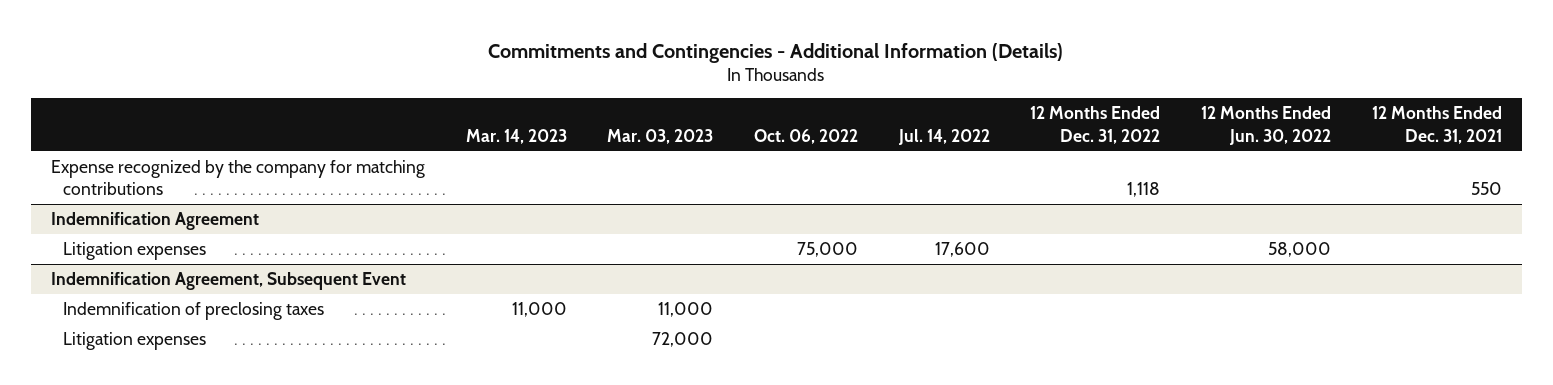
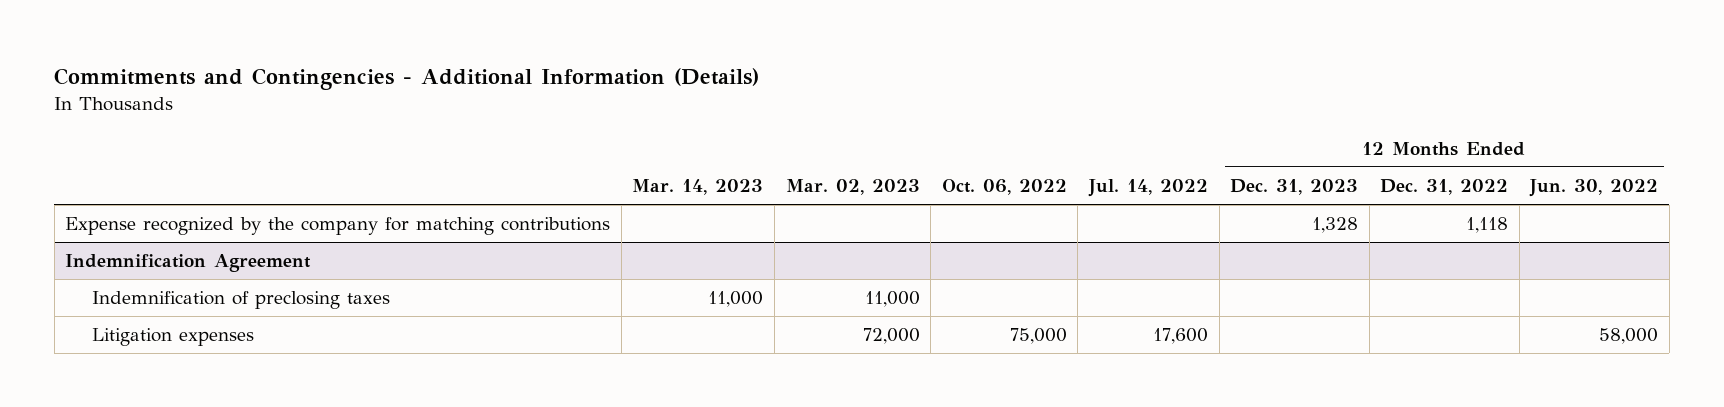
- | Mar. 14, 2023 | Mar. 03, 2023 | Oct. 06, 2022 | Jul. 14, 2022 | 12 Months Ended Dec. 31, 2022 | 12 Months Ended Jun. 30, 2022 | 12 Months Ended Dec. 31, 2021
+ | Mar. 14, 2023 | Mar. 02, 2023 | Oct. 06, 2022 | Jul. 14, 2022 | 12 Months Ended Dec. 31, 2023 | 12 Months Ended Dec. 31, 2022 | 12 Months Ended Jun. 30, 2022
@ Indemnification Agreement
+ Indemnification of preclosing taxes | 11,000 | 11,000 | | | | |
- Indemnification Agreement, Subsequent Event
- Indemnification of preclosing taxes | 11,000 | 11,000 | | | | |
- Litigation expenses | | 72,000 | | | | |

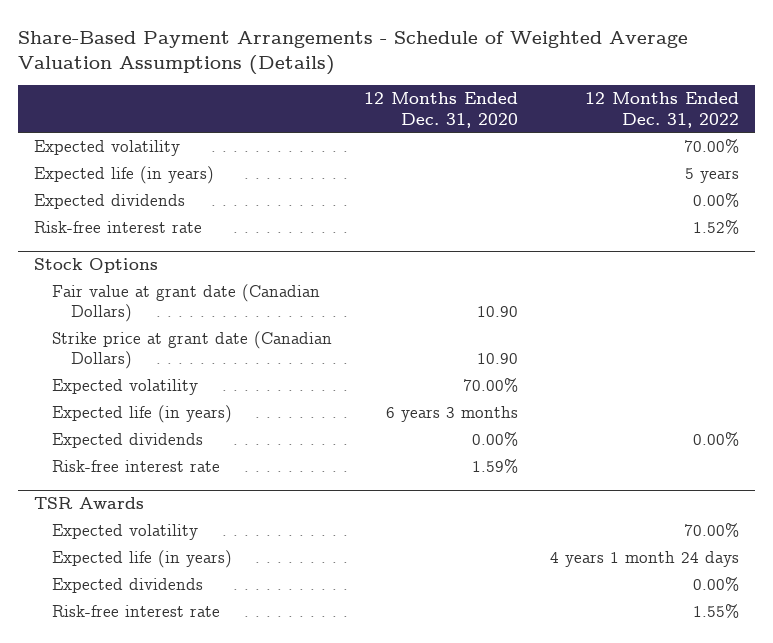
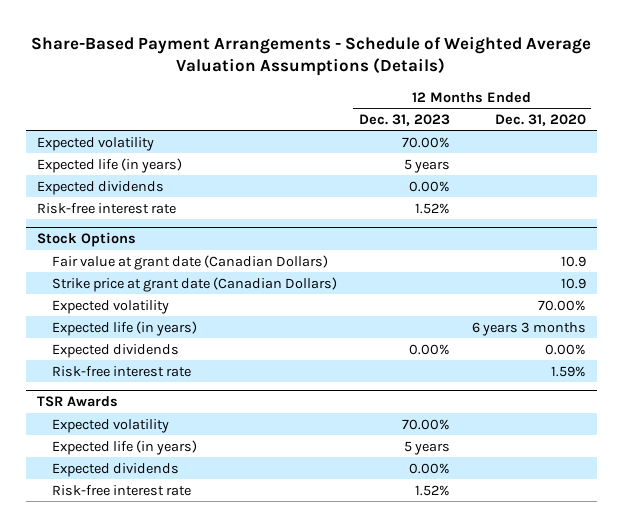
- | 12 Months Ended Dec. 31, 2020 | 12 Months Ended Dec. 31, 2022
+ | 12 Months Ended Dec. 31, 2023 | 12 Months Ended Dec. 31, 2020
@ Stock Options
- Fair value at grant date (Canadian Dollars) | 10.90 |
- Strike price at grant date (Canadian Dollars) | 10.90 |
+ Fair value at grant date (Canadian Dollars) | | 10.9
+ Strike price at grant date (Canadian Dollars) | | 10.9

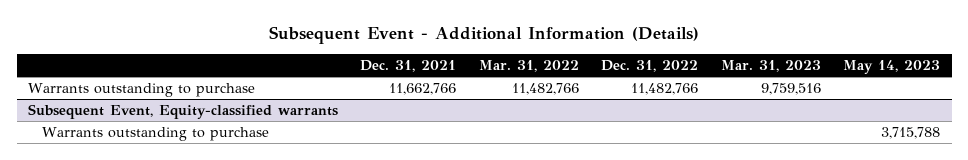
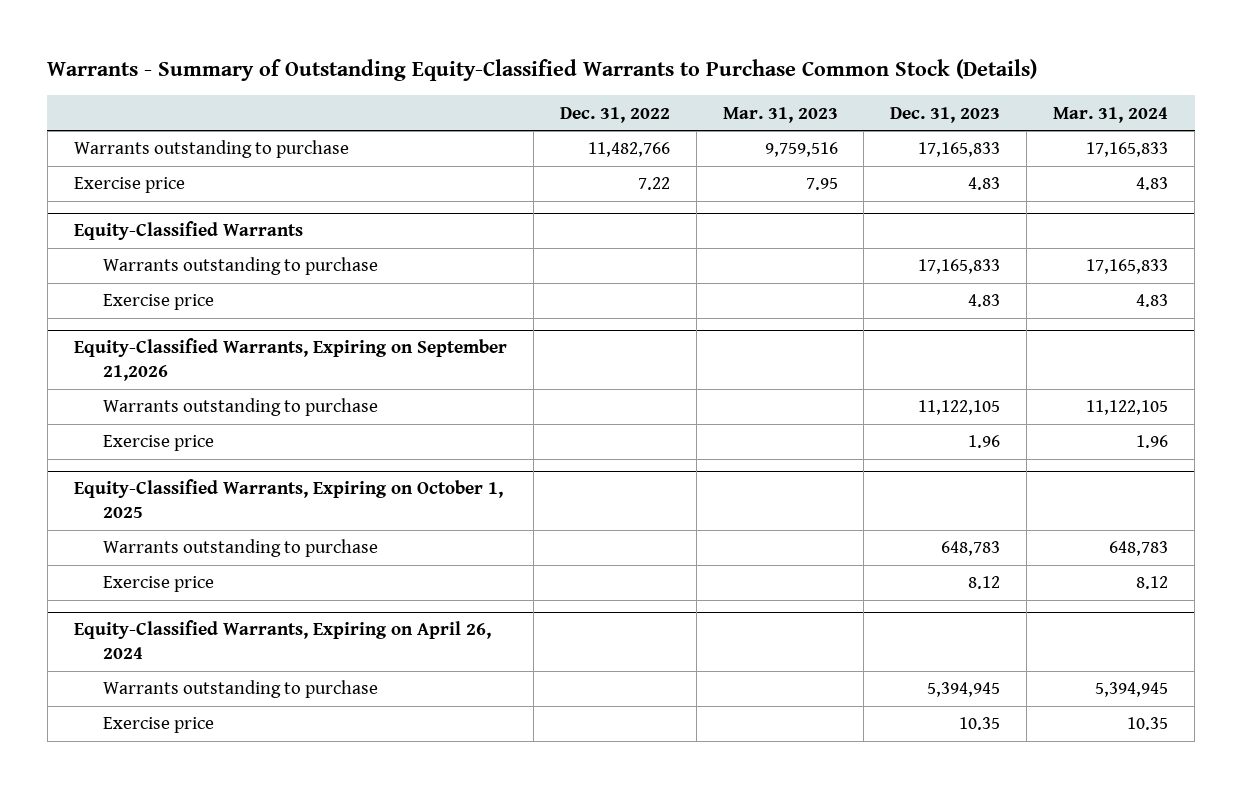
- Subsequent Event - Additional Information (Details)
+ Warrants - Summary of Outstanding Equity-Classified Warrants to Purchase Common Stock (Details)
- | Dec. 31, 2021 | Mar. 31, 2022 | Dec. 31, 2022 | Mar. 31, 2023 | May 14, 2023
+ | Dec. 31, 2022 | Mar. 31, 2023 | Dec. 31, 2023 | Mar. 31, 2024
- Subsequent Event, Equity-classified warrants
+ Exercise price | 7.22 | 7.95 | 4.83 | 4.83
+ Equity-Classified Warrants
+ Exercise price | | | 4.83 | 4.83
+ Equity-Classified Warrants, Expiring on September 21,2026
+ Warrants outstanding to purchase | | | 11,122,105 | 11,122,105
+ Exercise price | | | 1.96 | 1.96
+ Equity-Classified Warrants, Expiring on October 1, 2025
+ Warrants outstanding to purchase | | | 648,783 | 648,783
+ Exercise price | | | 8.12 | 8.12
+ Equity-Classified Warrants, Expiring on April 26, 2024
+ Warrants outstanding to purchase | | | 5,394,945 | 5,394,945
+ Exercise price | | | 10.35 | 10.35

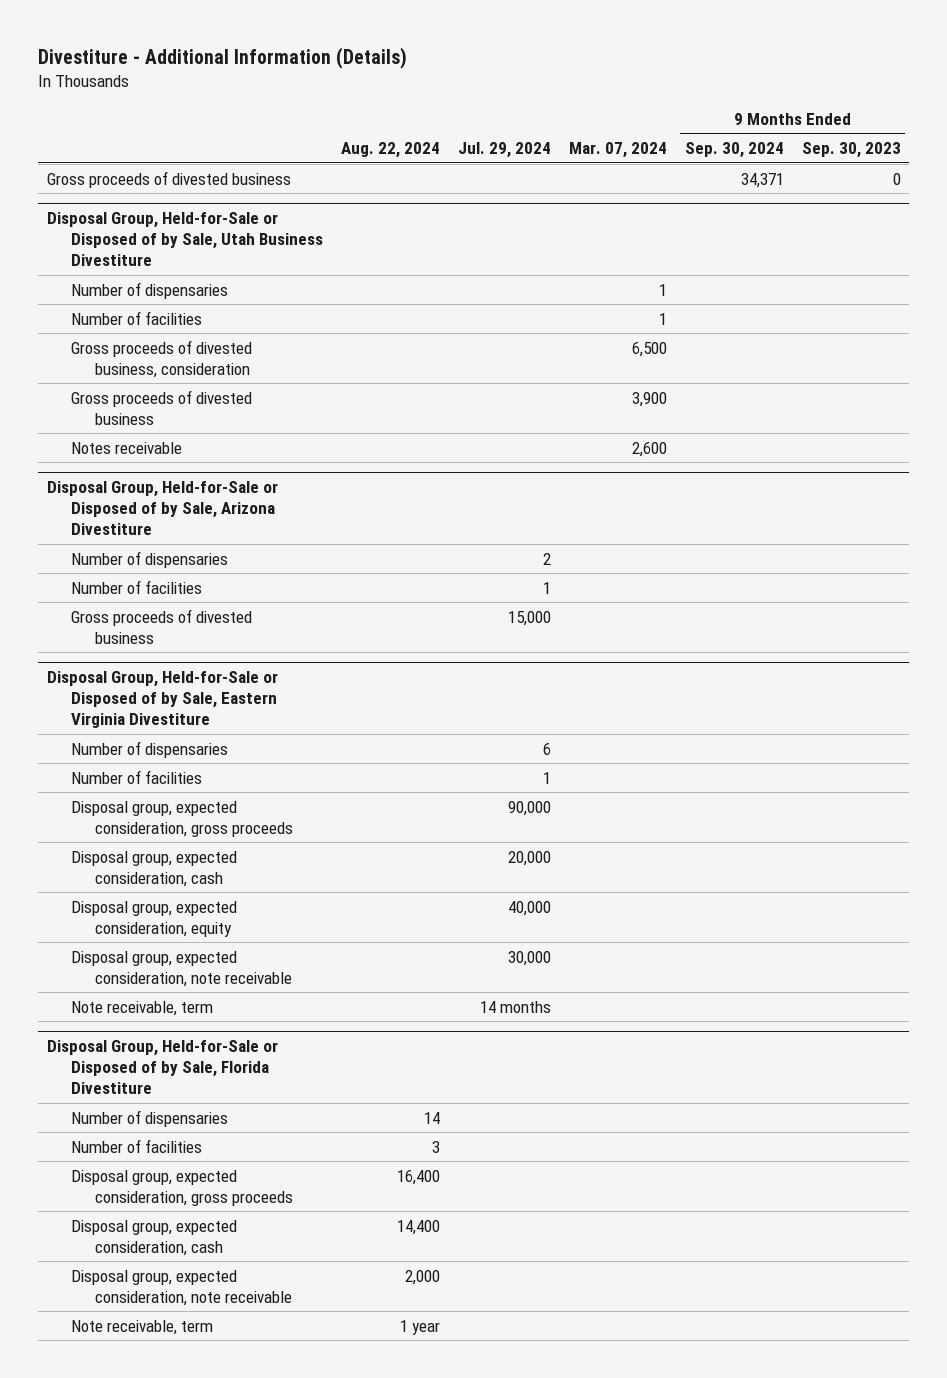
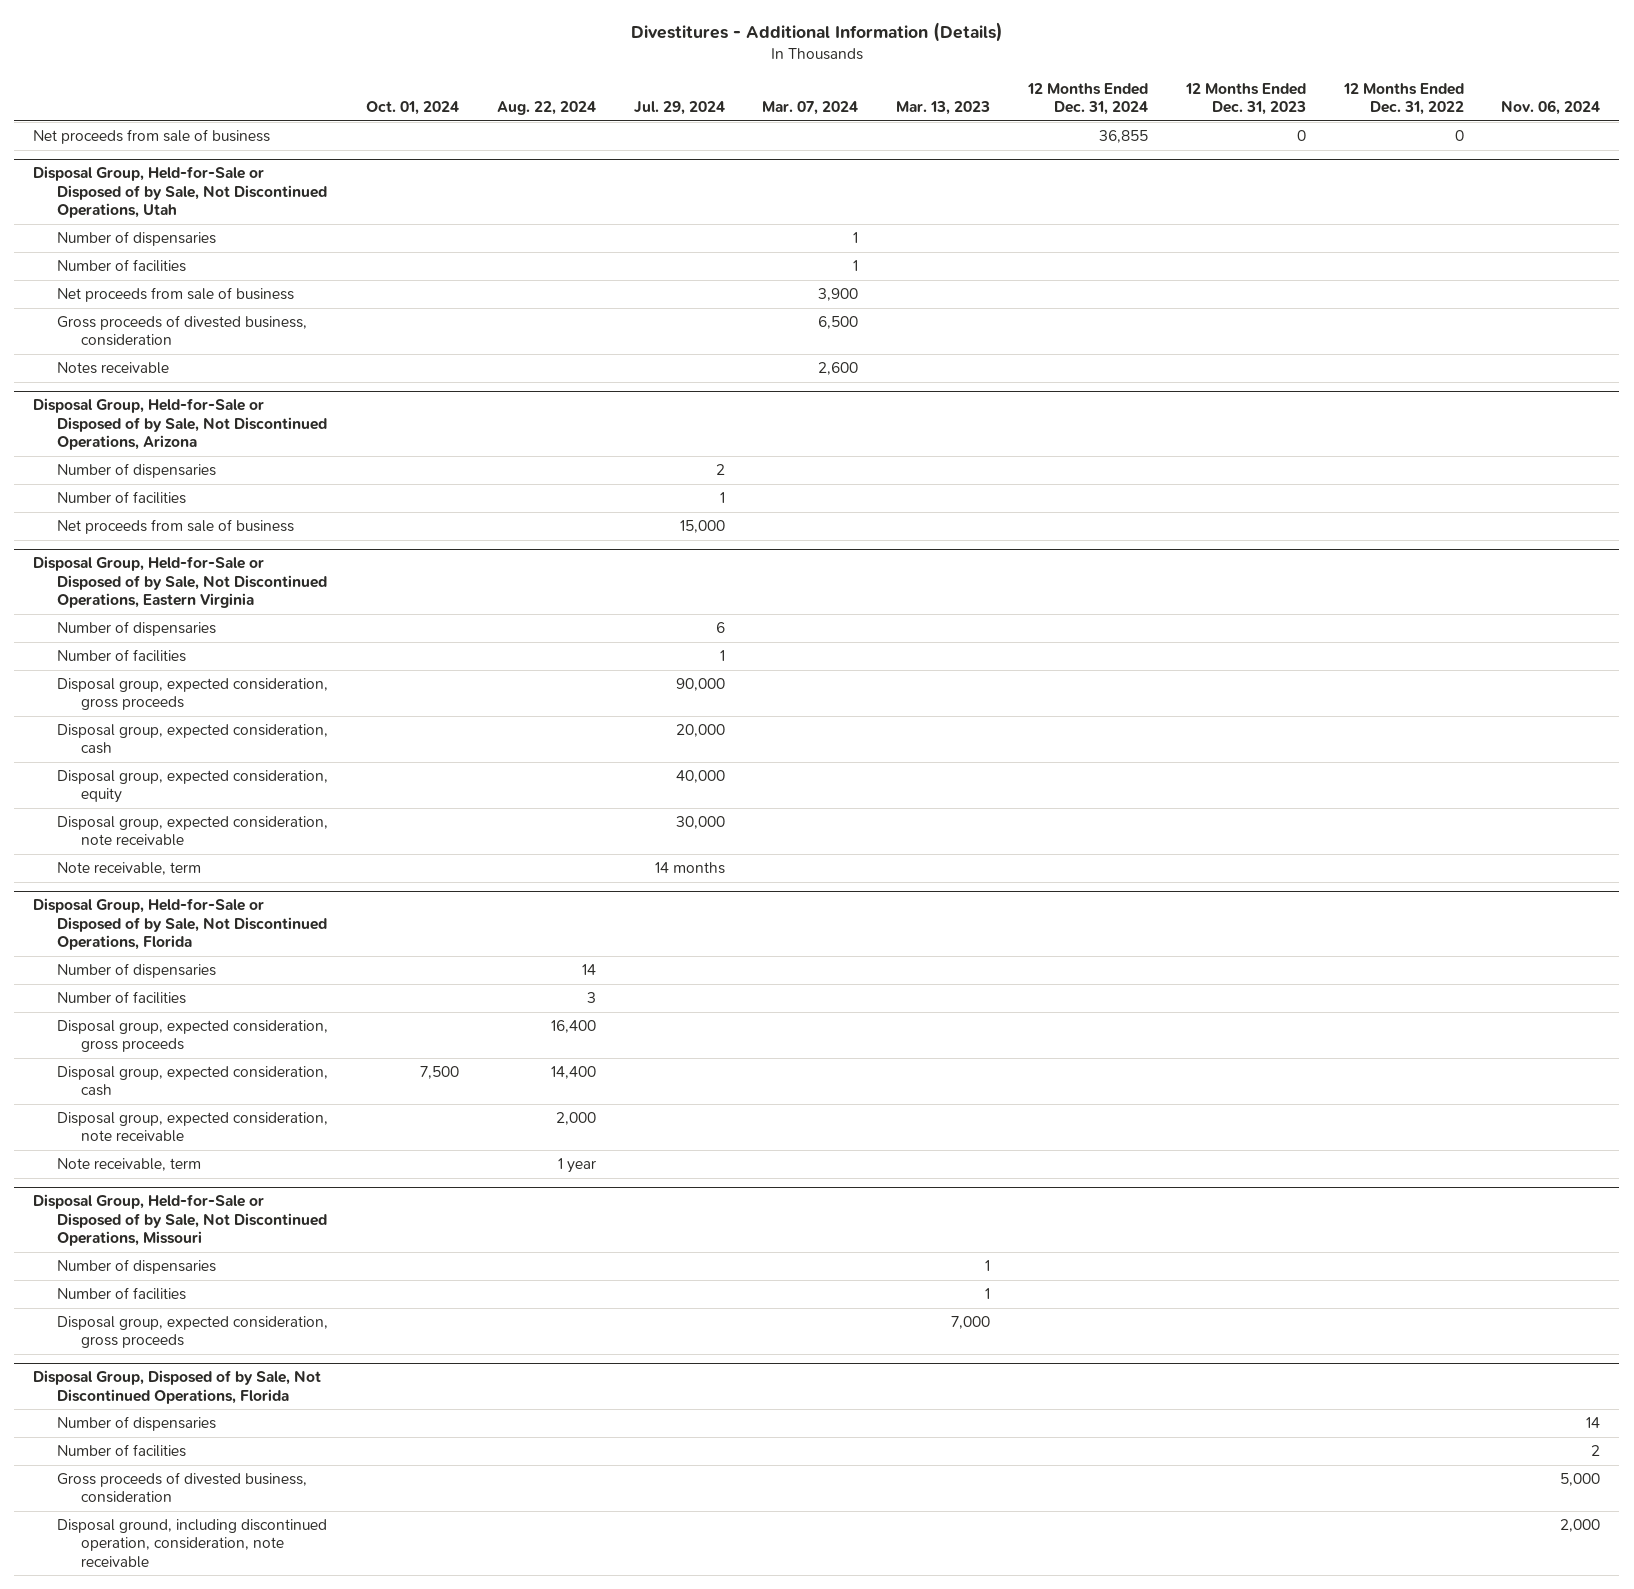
- Divestiture - Additional Information (Details)
+ Divestitures - Additional Information (Details)
- | Aug. 22, 2024 | Jul. 29, 2024 | Mar. 07, 2024 | 9 Months Ended Sep. 30, 2024 | 9 Months Ended Sep. 30, 2023
+ | Oct. 01, 2024 | Aug. 22, 2024 | Jul. 29, 2024 | Mar. 07, 2024 | Mar. 13, 2023 | 12 Months Ended Dec. 31, 2024 | 12 Months Ended Dec. 31, 2023 | 12 Months Ended Dec. 31, 2022 | Nov. 06, 2024
- Gross proceeds of divested business | | | | 34,371 | 0
- Disposal Group, Held-for-Sale or Disposed of by Sale, Utah Business Divestiture
+ Net proceeds from sale of business | | | | | | 36,855 | 0 | 0 |
+ Disposal Group, Held-for-Sale or Disposed of by Sale, Not Discontinued Operations, Utah
+ Net proceeds from sale of business | | | | 3,900 | | | | |
- Gross proceeds of divested business | | | 3,900 | |
- Disposal Group, Held-for-Sale or Disposed of by Sale, Arizona Divestiture
+ Disposal Group, Held-for-Sale or Disposed of by Sale, Not Discontinued Operations, Arizona
- Gross proceeds of divested business | | 15,000 | | |
- Disposal Group, Held-for-Sale or Disposed of by Sale, Eastern Virginia Divestiture
+ Net proceeds from sale of business | | | 15,000 | | | | | |
+ Disposal Group, Held-for-Sale or Disposed of by Sale, Not Discontinued Operations, Eastern Virginia
- Disposal Group, Held-for-Sale or Disposed of by Sale, Florida Divestiture
+ Disposal Group, Held-for-Sale or Disposed of by Sale, Not Discontinued Operations, Florida
+ Disposal Group, Held-for-Sale or Disposed of by Sale, Not Discontinued Operations, Missouri
+ Number of dispensaries | | | | | 1 | | | |
+ Number of facilities | | | | | 1 | | | |
+ Disposal group, expected consideration, gross proceeds | | | | | 7,000 | | | |
+ Disposal Group, Disposed of by Sale, Not Discontinued Operations, Florida
+ Number of dispensaries | | | | | | | | | 14
+ Number of facilities | | | | | | | | | 2
+ Gross proceeds of divested business, consideration | | | | | | | | | 5,000
+ Disposal ground, including discontinued operation, consideration, note receivable | | | | | | | | | 2,000

